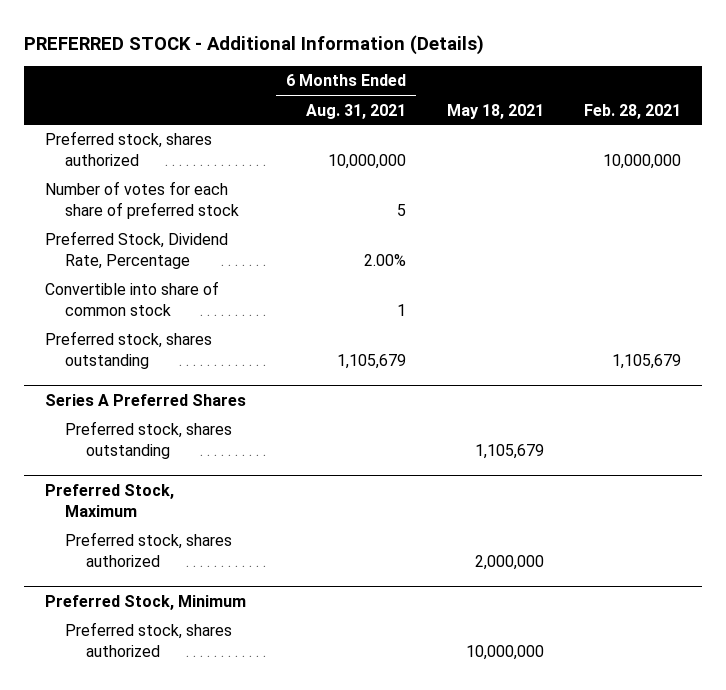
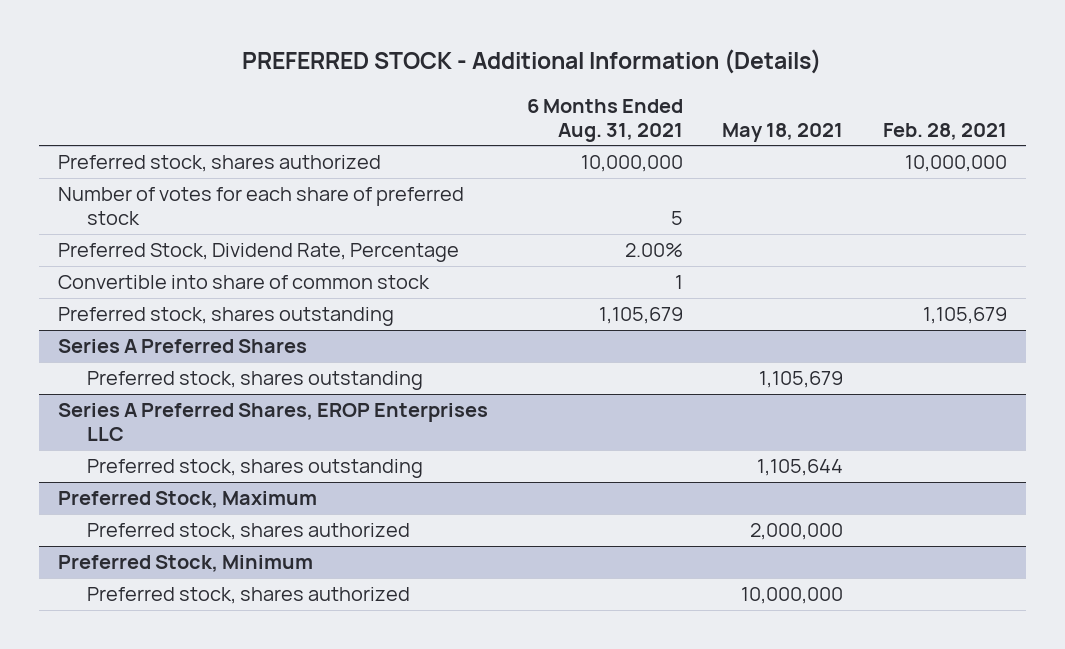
+ Series A Preferred Shares, EROP Enterprises LLC
+ Preferred stock, shares outstanding | | 1,105,644 |

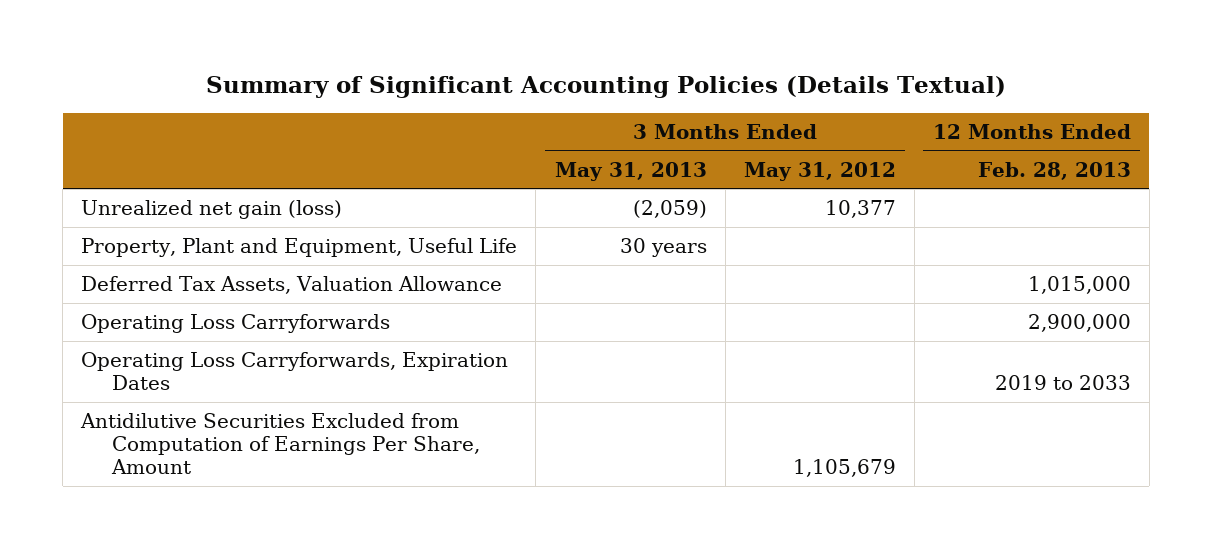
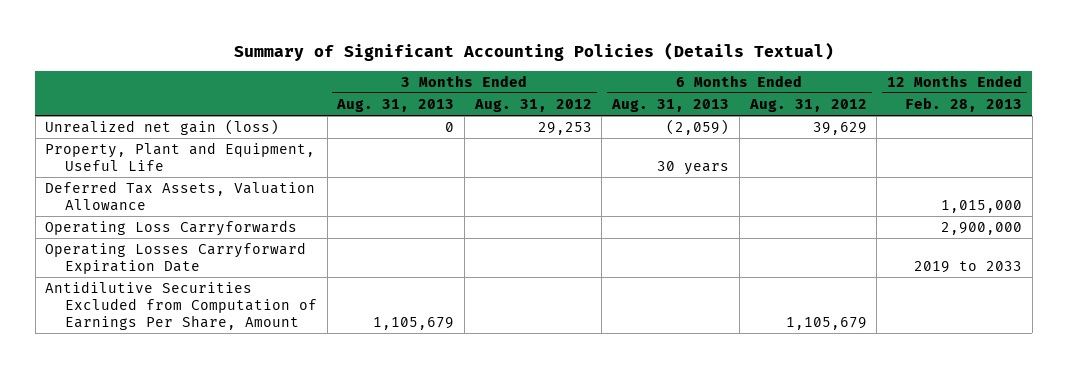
- | 3 Months Ended May 31, 2013 | 3 Months Ended May 31, 2012 | 12 Months Ended Feb. 28, 2013
+ | 3 Months Ended Aug. 31, 2013 | 3 Months Ended Aug. 31, 2012 | 6 Months Ended Aug. 31, 2013 | 6 Months Ended Aug. 31, 2012 | 12 Months Ended Feb. 28, 2013
- Operating Loss Carryforwards, Expiration Dates | | | 2019 to 2033
+ Operating Losses Carryforward Expiration Date | | | | | 2019 to 2033

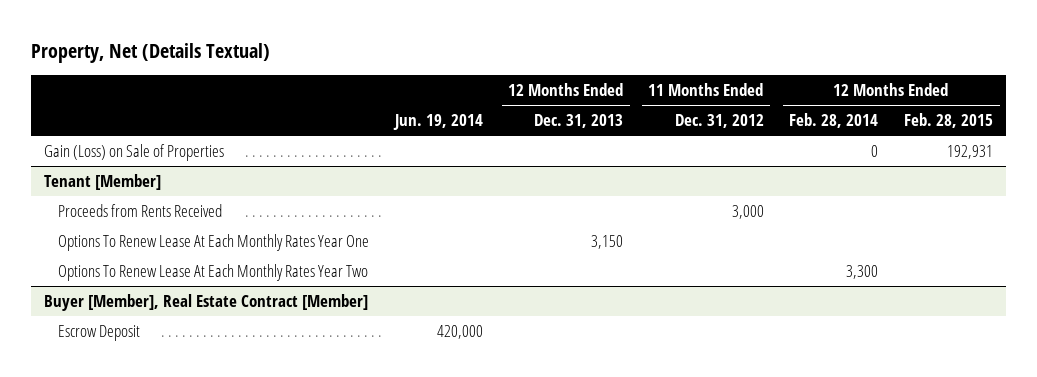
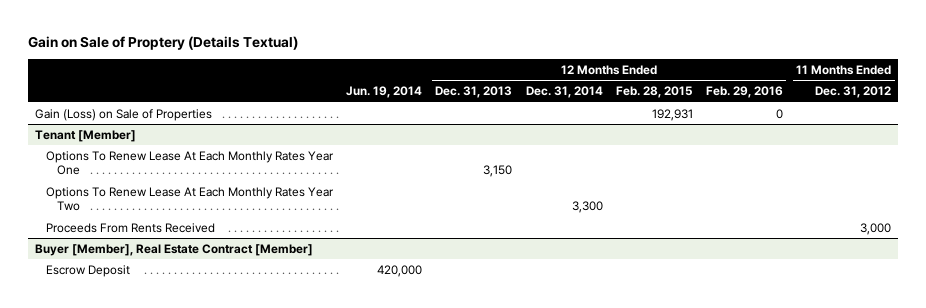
- Property, Net (Details Textual)
+ Gain on Sale of Proptery (Details Textual)
- | Jun. 19, 2014 | 12 Months Ended Dec. 31, 2013 | 11 Months Ended Dec. 31, 2012 | 12 Months Ended Feb. 28, 2014 | 12 Months Ended Feb. 28, 2015
+ | Jun. 19, 2014 | 12 Months Ended Dec. 31, 2013 | 12 Months Ended Dec. 31, 2014 | 12 Months Ended Feb. 28, 2015 | 12 Months Ended Feb. 29, 2016 | 11 Months Ended Dec. 31, 2012
@ Tenant [Member]
- Proceeds from Rents Received | | | 3,000 | |
+ Proceeds From Rents Received | | | | | | 3,000

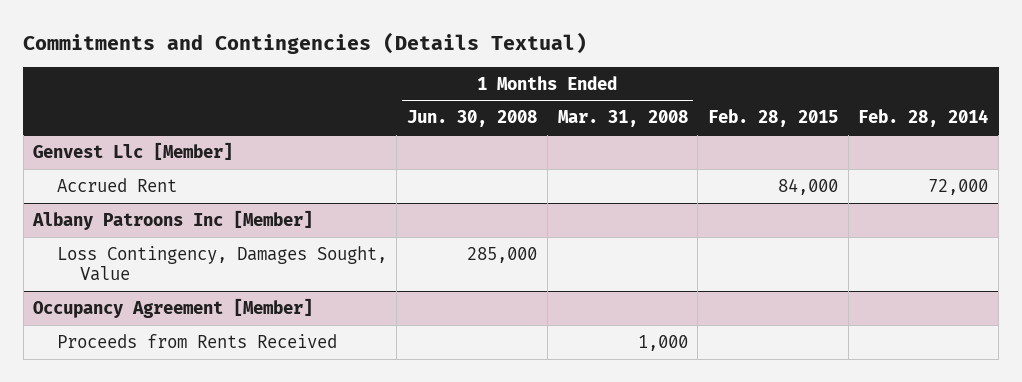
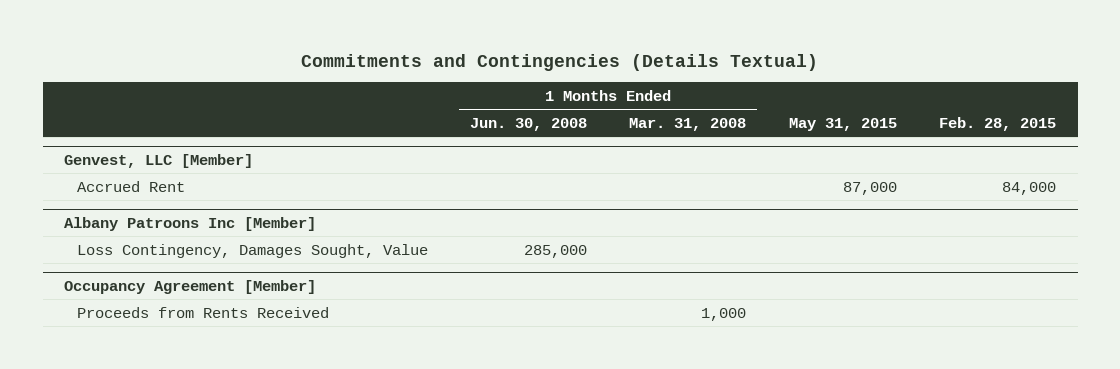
- | 1 Months Ended Jun. 30, 2008 | 1 Months Ended Mar. 31, 2008 | Feb. 28, 2015 | Feb. 28, 2014
+ | 1 Months Ended Jun. 30, 2008 | 1 Months Ended Mar. 31, 2008 | May 31, 2015 | Feb. 28, 2015
- Genvest Llc [Member]
+ Genvest, LLC [Member]

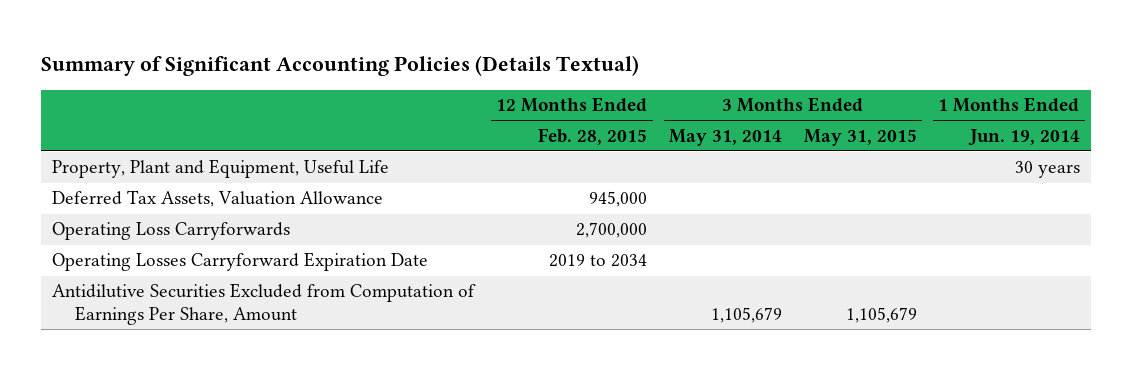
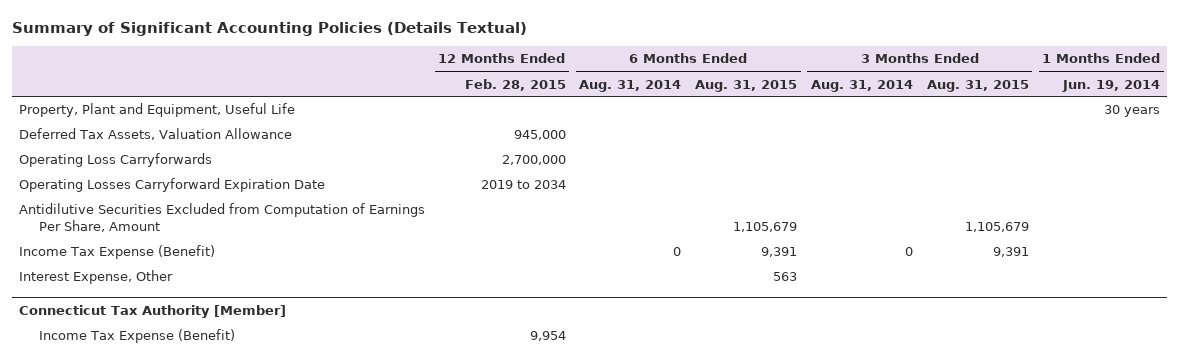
- | 12 Months Ended Feb. 28, 2015 | 3 Months Ended May 31, 2014 | 3 Months Ended May 31, 2015 | 1 Months Ended Jun. 19, 2014
+ | 12 Months Ended Feb. 28, 2015 | 6 Months Ended Aug. 31, 2014 | 6 Months Ended Aug. 31, 2015 | 3 Months Ended Aug. 31, 2014 | 3 Months Ended Aug. 31, 2015 | 1 Months Ended Jun. 19, 2014
+ Income Tax Expense (Benefit) | | 0 | 9,391 | 0 | 9,391 |
+ Interest Expense, Other | | | 563 | | |
+ Connecticut Tax Authority [Member]
+ Income Tax Expense (Benefit) | 9,954 | | | | |

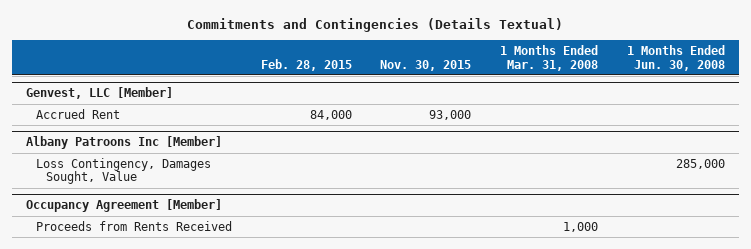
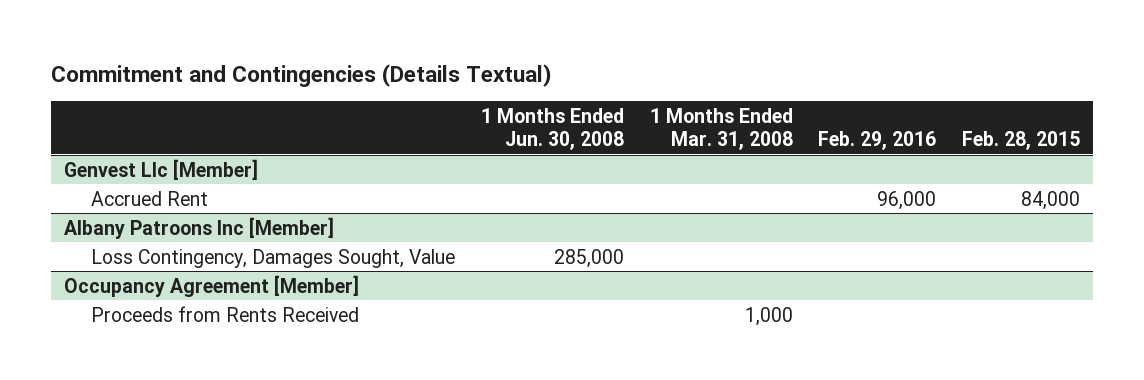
- Commitments and Contingencies (Details Textual)
+ Commitment and Contingencies (Details Textual)
- | Feb. 28, 2015 | Nov. 30, 2015 | 1 Months Ended Mar. 31, 2008 | 1 Months Ended Jun. 30, 2008
+ | 1 Months Ended Jun. 30, 2008 | 1 Months Ended Mar. 31, 2008 | Feb. 29, 2016 | Feb. 28, 2015
- Genvest, LLC [Member]
+ Genvest Llc [Member]

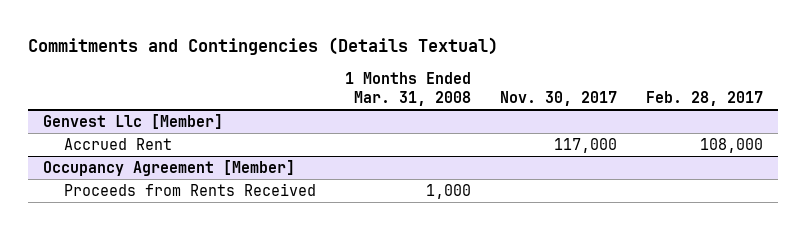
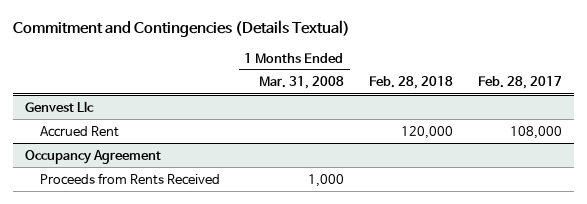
- Commitments and Contingencies (Details Textual)
+ Commitment and Contingencies (Details Textual)
- | 1 Months Ended Mar. 31, 2008 | Nov. 30, 2017 | Feb. 28, 2017
+ | 1 Months Ended Mar. 31, 2008 | Feb. 28, 2018 | Feb. 28, 2017
- Genvest Llc [Member]
+ Genvest Llc
- Occupancy Agreement [Member]
+ Occupancy Agreement

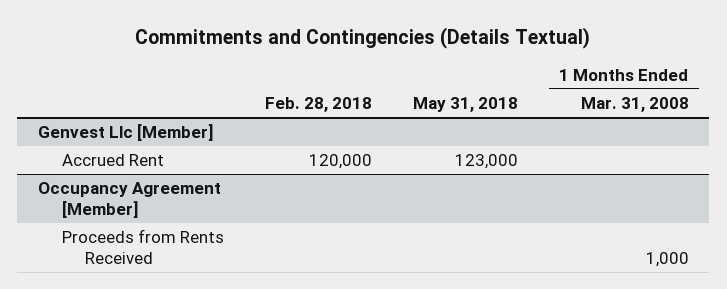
- Commitment and Contingencies (Details Textual)
+ Commitments and Contingencies (Details Textual)
- | 1 Months Ended Mar. 31, 2008 | Feb. 28, 2018 | Feb. 28, 2017
+ | Feb. 28, 2018 | May 31, 2018 | 1 Months Ended Mar. 31, 2008
- Genvest Llc
+ Genvest Llc [Member]
- Occupancy Agreement
+ Occupancy Agreement [Member]

